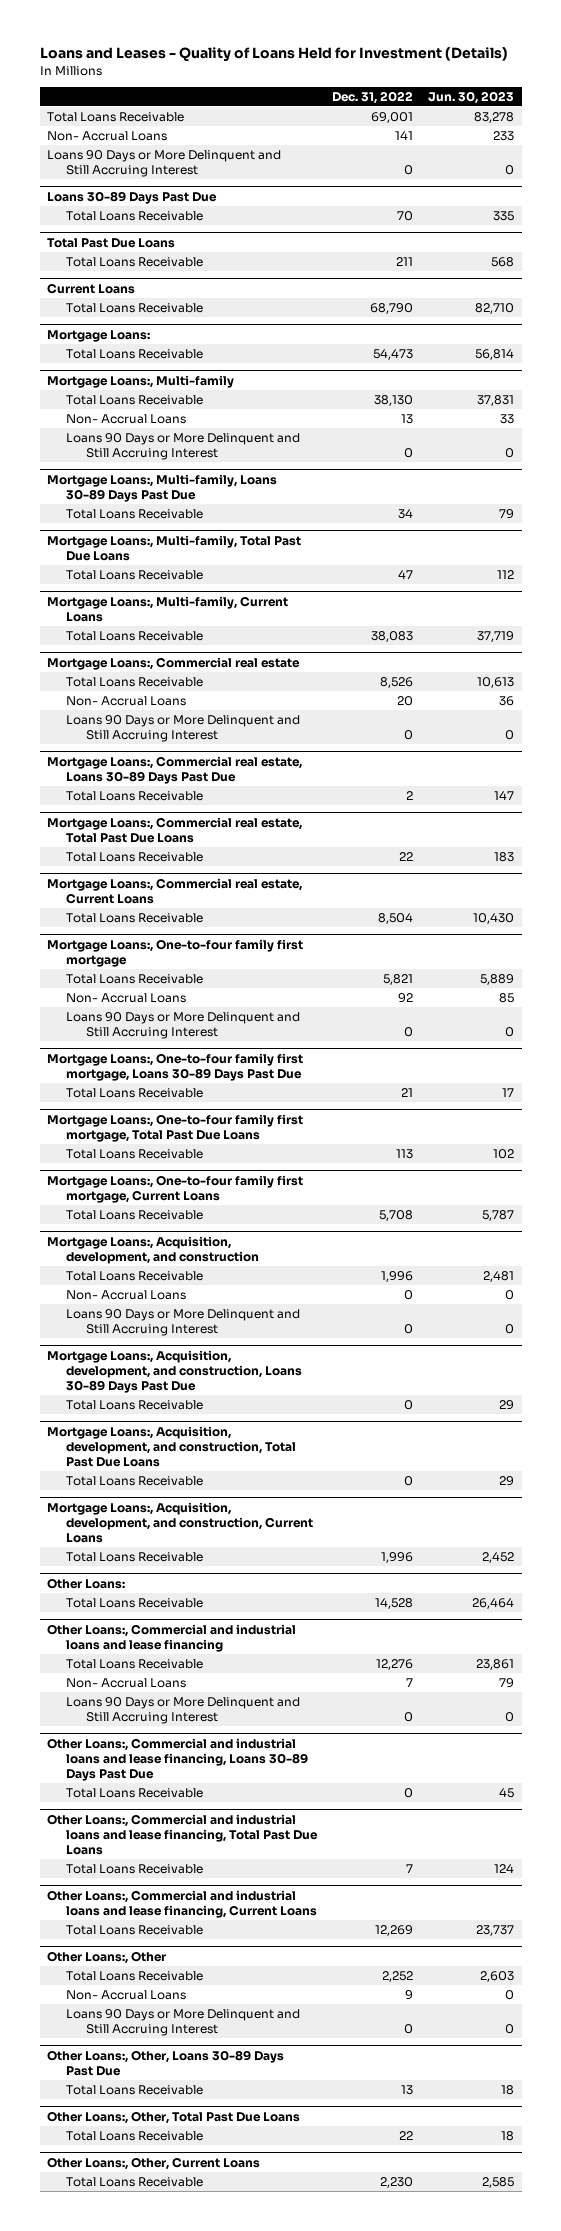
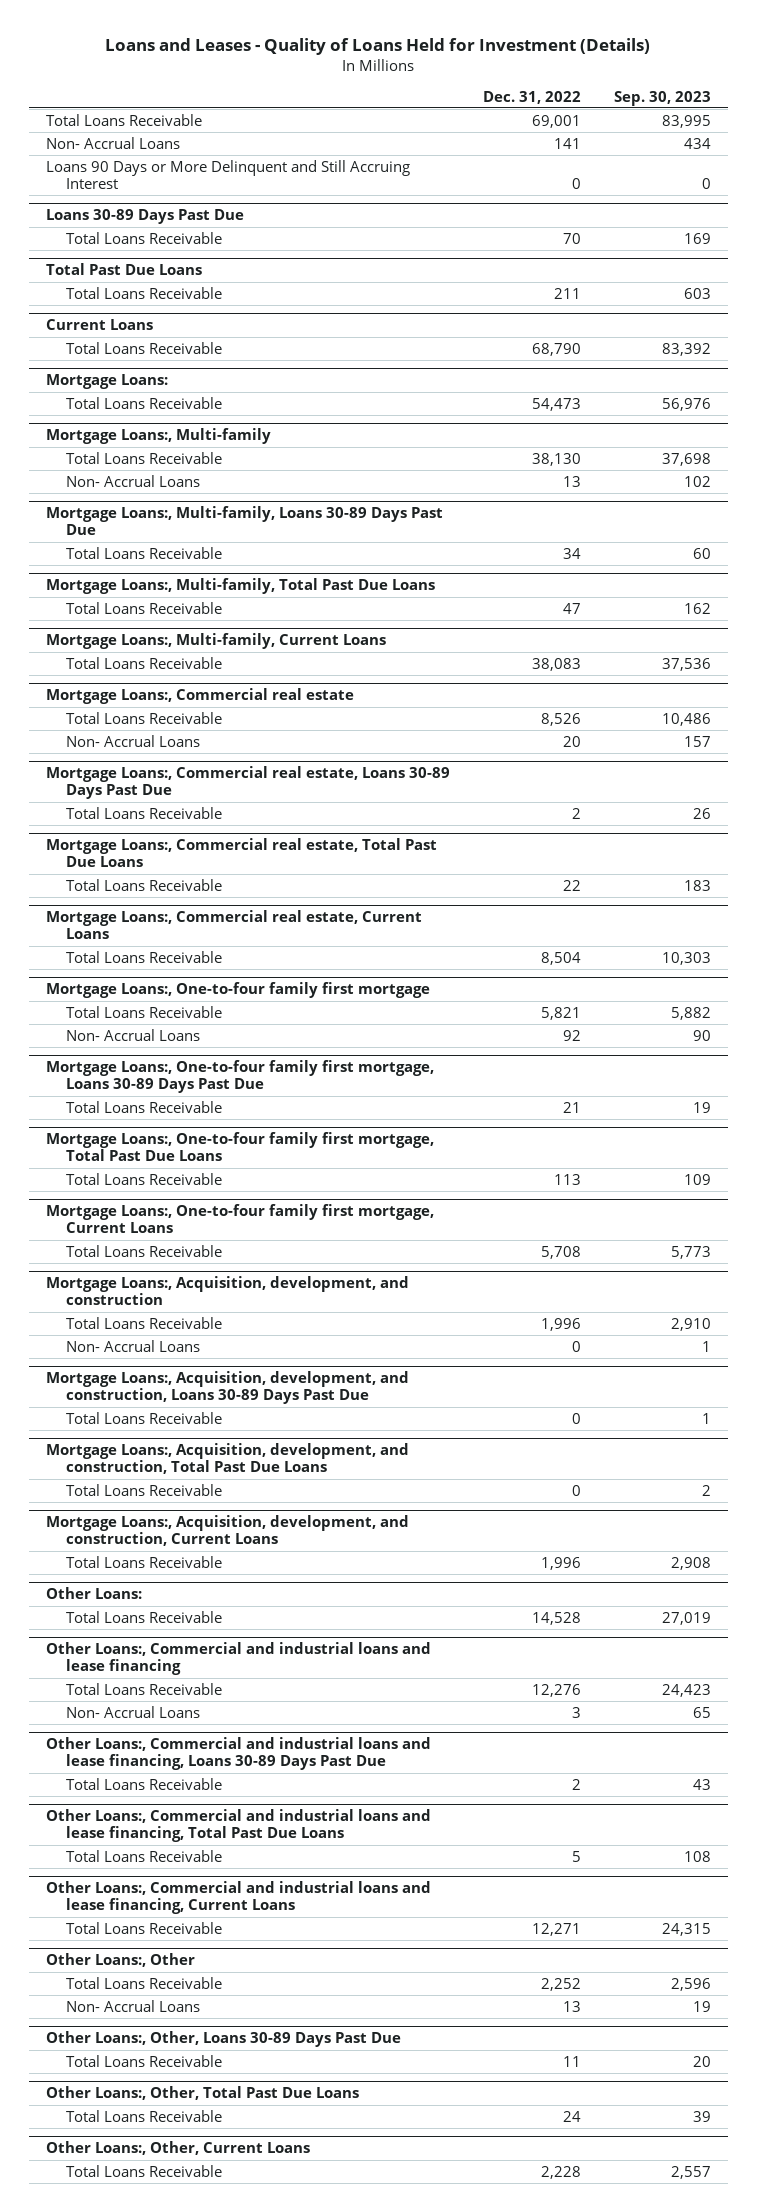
- | Dec. 31, 2022 | Jun. 30, 2023
+ | Dec. 31, 2022 | Sep. 30, 2023
@ Mortgage Loans:, Multi-family
- Loans 90 Days or More Delinquent and Still Accruing Interest | 0 | 0
@ Mortgage Loans:, Commercial real estate
- Loans 90 Days or More Delinquent and Still Accruing Interest | 0 | 0
@ Mortgage Loans:, One-to-four family first mortgage
- Loans 90 Days or More Delinquent and Still Accruing Interest | 0 | 0
@ Mortgage Loans:, Acquisition, development, and construction
- Loans 90 Days or More Delinquent and Still Accruing Interest | 0 | 0
@ Other Loans:, Commercial and industrial loans and lease financing
- Non- Accrual Loans | 7 | 79
- Loans 90 Days or More Delinquent and Still Accruing Interest | 0 | 0
+ Non- Accrual Loans | 3 | 65
@ Other Loans:, Commercial and industrial loans and lease financing, Loans 30-89 Days Past Due
- Total Loans Receivable | 0 | 45
+ Total Loans Receivable | 2 | 43
@ Other Loans:, Commercial and industrial loans and lease financing, Total Past Due Loans
- Total Loans Receivable | 7 | 124
+ Total Loans Receivable | 5 | 108
@ Other Loans:, Commercial and industrial loans and lease financing, Current Loans
- Total Loans Receivable | 12,269 | 23,737
+ Total Loans Receivable | 12,271 | 24,315
@ Other Loans:, Other
- Non- Accrual Loans | 9 | 0
- Loans 90 Days or More Delinquent and Still Accruing Interest | 0 | 0
+ Non- Accrual Loans | 13 | 19
@ Other Loans:, Other, Loans 30-89 Days Past Due
- Total Loans Receivable | 13 | 18
+ Total Loans Receivable | 11 | 20
@ Other Loans:, Other, Total Past Due Loans
- Total Loans Receivable | 22 | 18
+ Total Loans Receivable | 24 | 39
@ Other Loans:, Other, Current Loans
- Total Loans Receivable | 2,230 | 2,585
+ Total Loans Receivable | 2,228 | 2,557

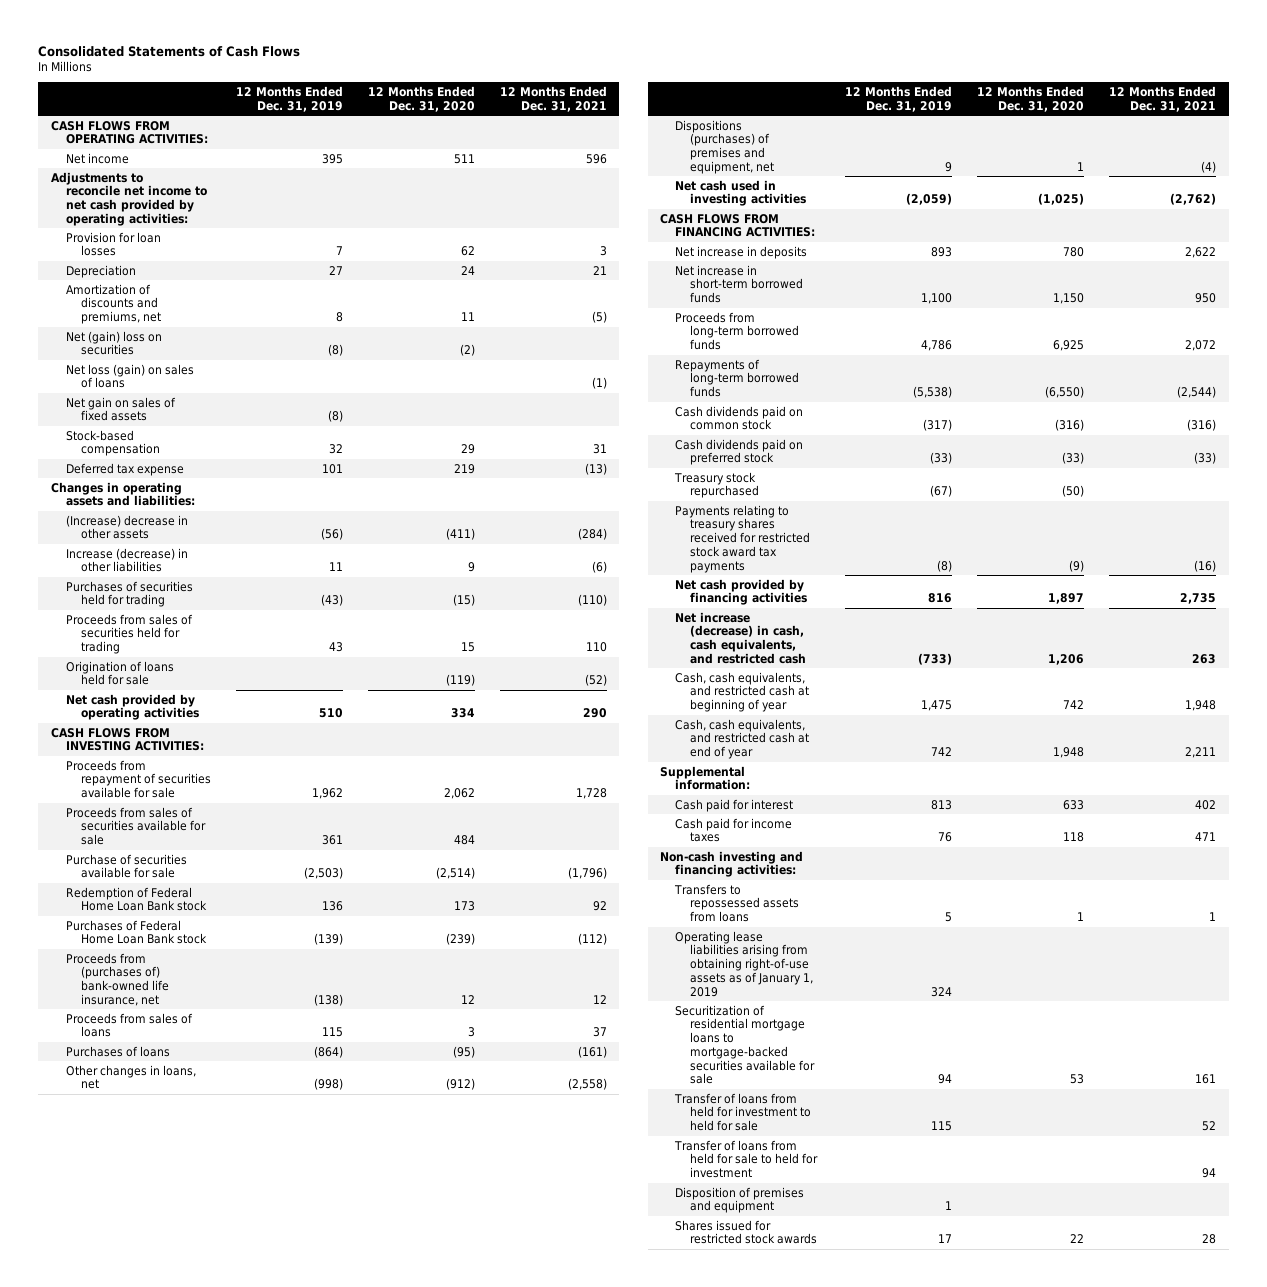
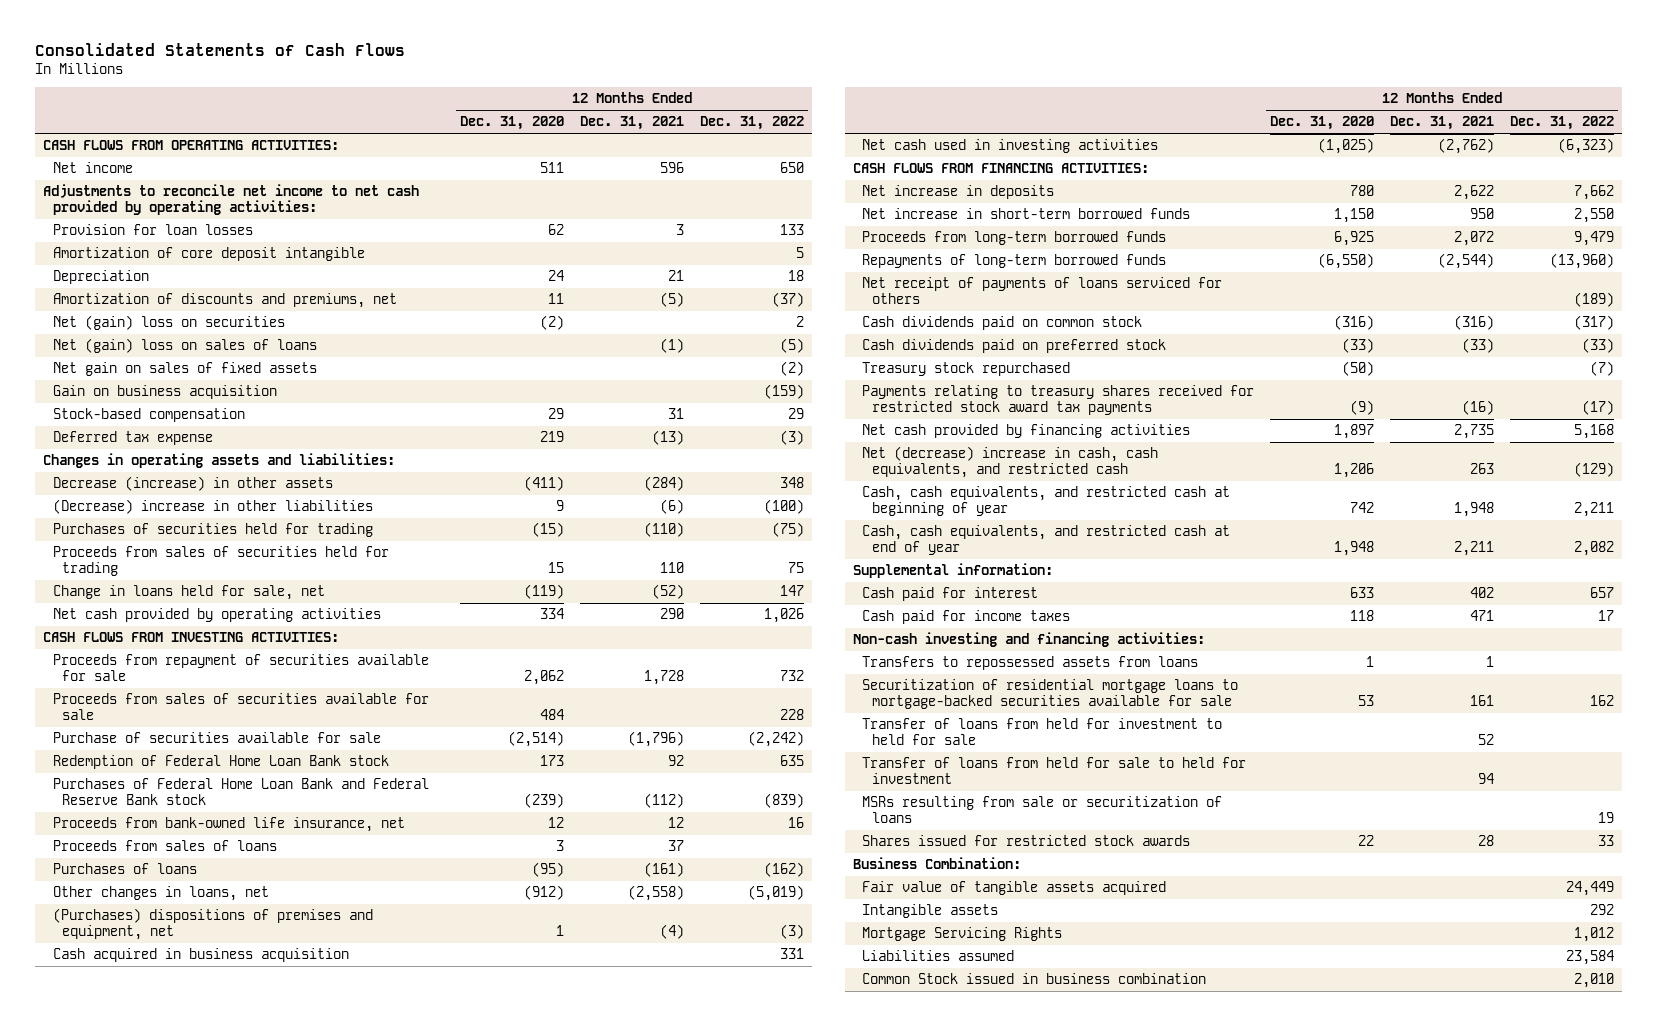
- | 12 Months Ended Dec. 31, 2019 | 12 Months Ended Dec. 31, 2020 | 12 Months Ended Dec. 31, 2021
+ | 12 Months Ended Dec. 31, 2020 | 12 Months Ended Dec. 31, 2021 | 12 Months Ended Dec. 31, 2022
+ Amortization of core deposit intangible | | | 5
- Net loss (gain) on sales of loans | | | (1)
+ Net (gain) loss on sales of loans | | (1) | (5)
+ Gain on business acquisition | | | (159)
- (Increase) decrease in other assets | (56) | (411) | (284)
- Increase (decrease) in other liabilities | 11 | 9 | (6)
+ Decrease (increase) in other assets | (411) | (284) | 348
+ (Decrease) increase in other liabilities | 9 | (6) | (100)
- Origination of loans held for sale | | (119) | (52)
+ Change in loans held for sale, net | (119) | (52) | 147
- Purchases of Federal Home Loan Bank stock | (139) | (239) | (112)
- Proceeds from (purchases of) bank-owned life insurance, net | (138) | 12 | 12
+ Purchases of Federal Home Loan Bank and Federal Reserve Bank stock | (239) | (112) | (839)
+ Proceeds from bank-owned life insurance, net | 12 | 12 | 16
- Dispositions (purchases) of premises and equipment, net | 9 | 1 | (4)
+ (Purchases) dispositions of premises and equipment, net | 1 | (4) | (3)
+ Cash acquired in business acquisition | | | 331
+ Net receipt of payments of loans serviced for others | | | (189)
- Net increase (decrease) in cash, cash equivalents, and restricted cash | (733) | 1,206 | 263
+ Net (decrease) increase in cash, cash equivalents, and restricted cash | 1,206 | 263 | (129)
- Operating lease liabilities arising from obtaining right-of-use assets as of January 1, 2019 | 324 | |
- Disposition of premises and equipment | 1 | |
+ MSRs resulting from sale or securitization of loans | | | 19
+ Business Combination:
+ Fair value of tangible assets acquired | | | 24,449
+ Intangible assets | | | 292
+ Mortgage Servicing Rights | | | 1,012
+ Liabilities assumed | | | 23,584
+ Common Stock issued in business combination | | | 2,010

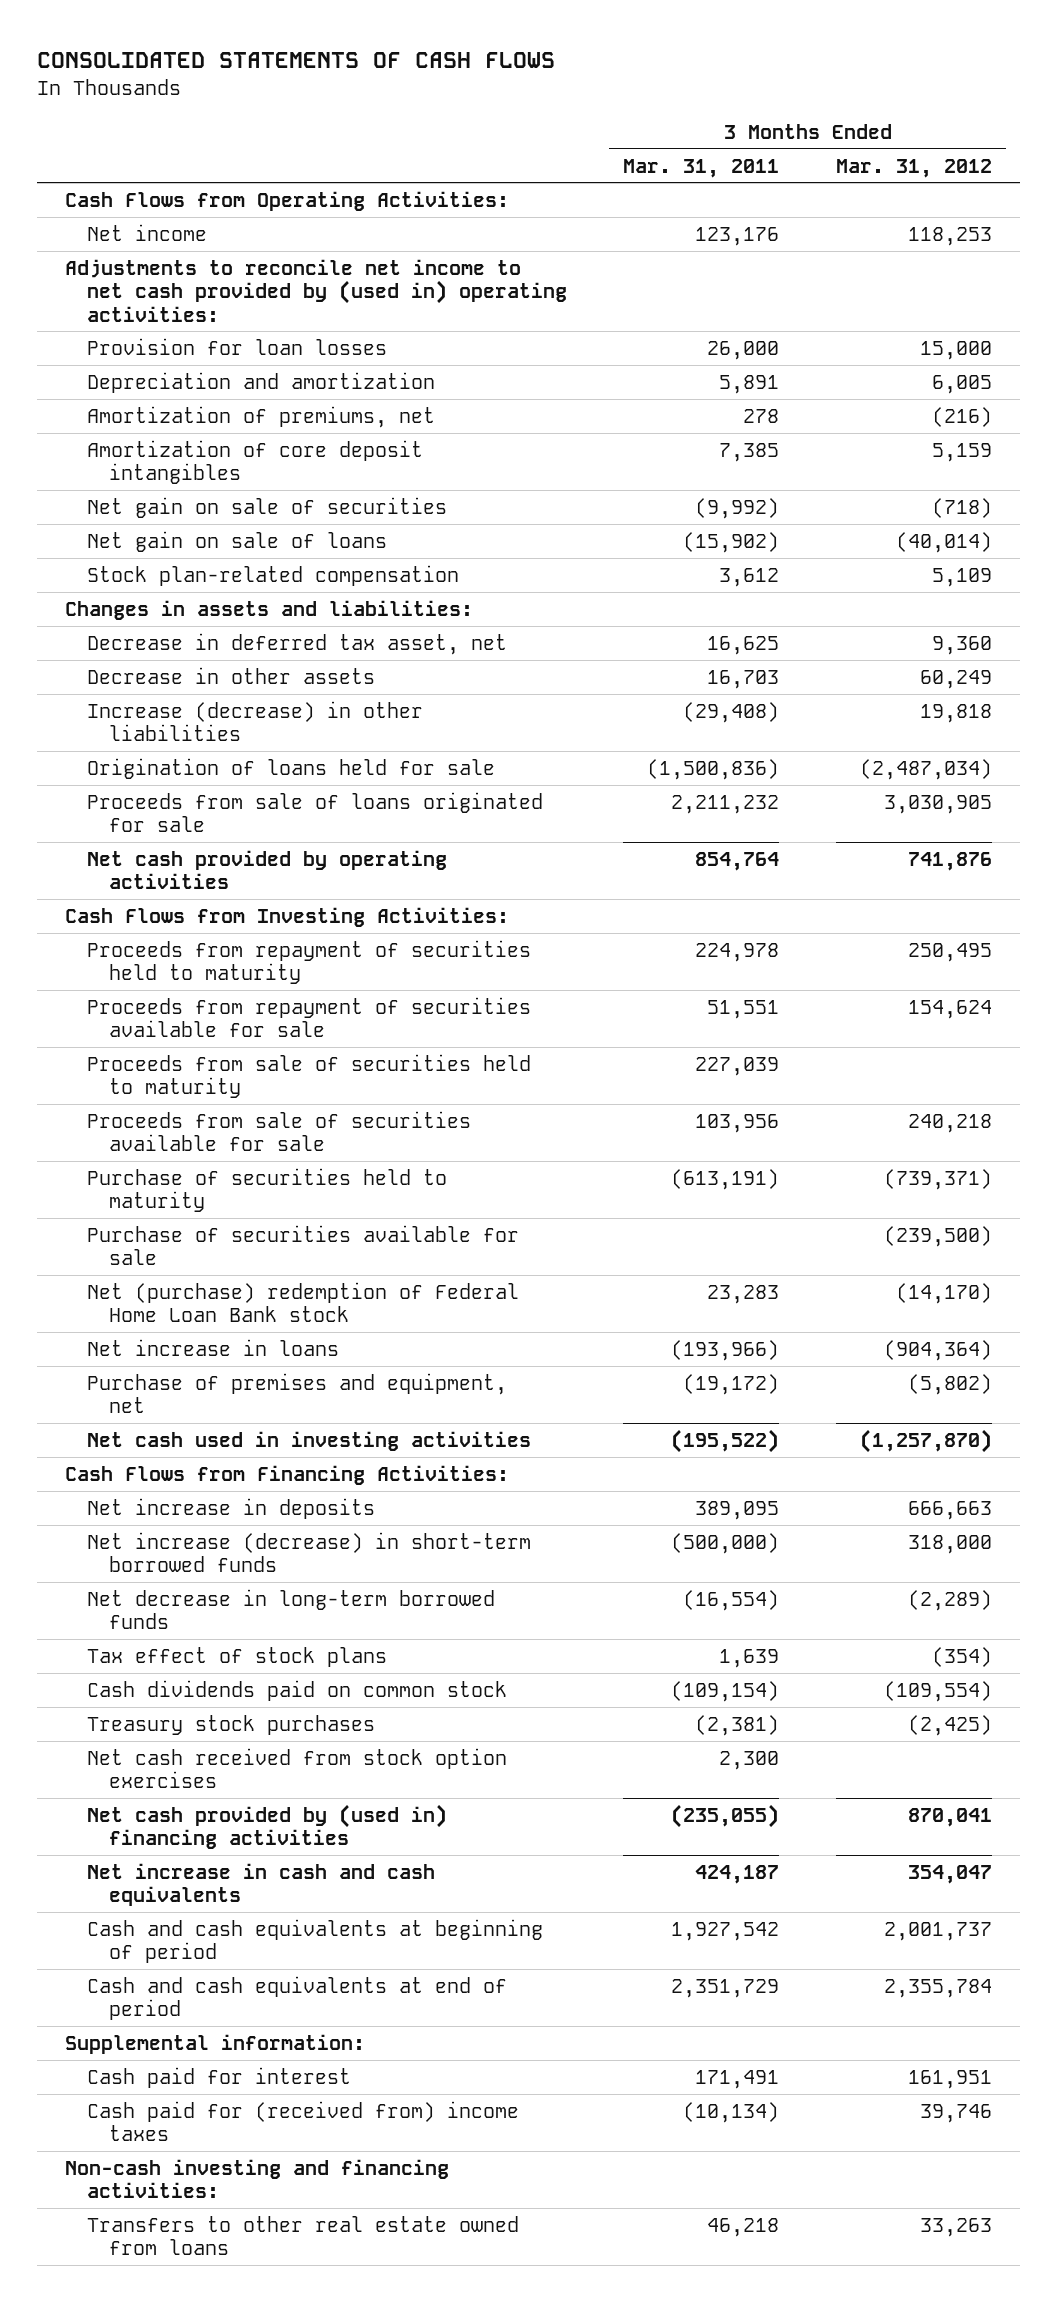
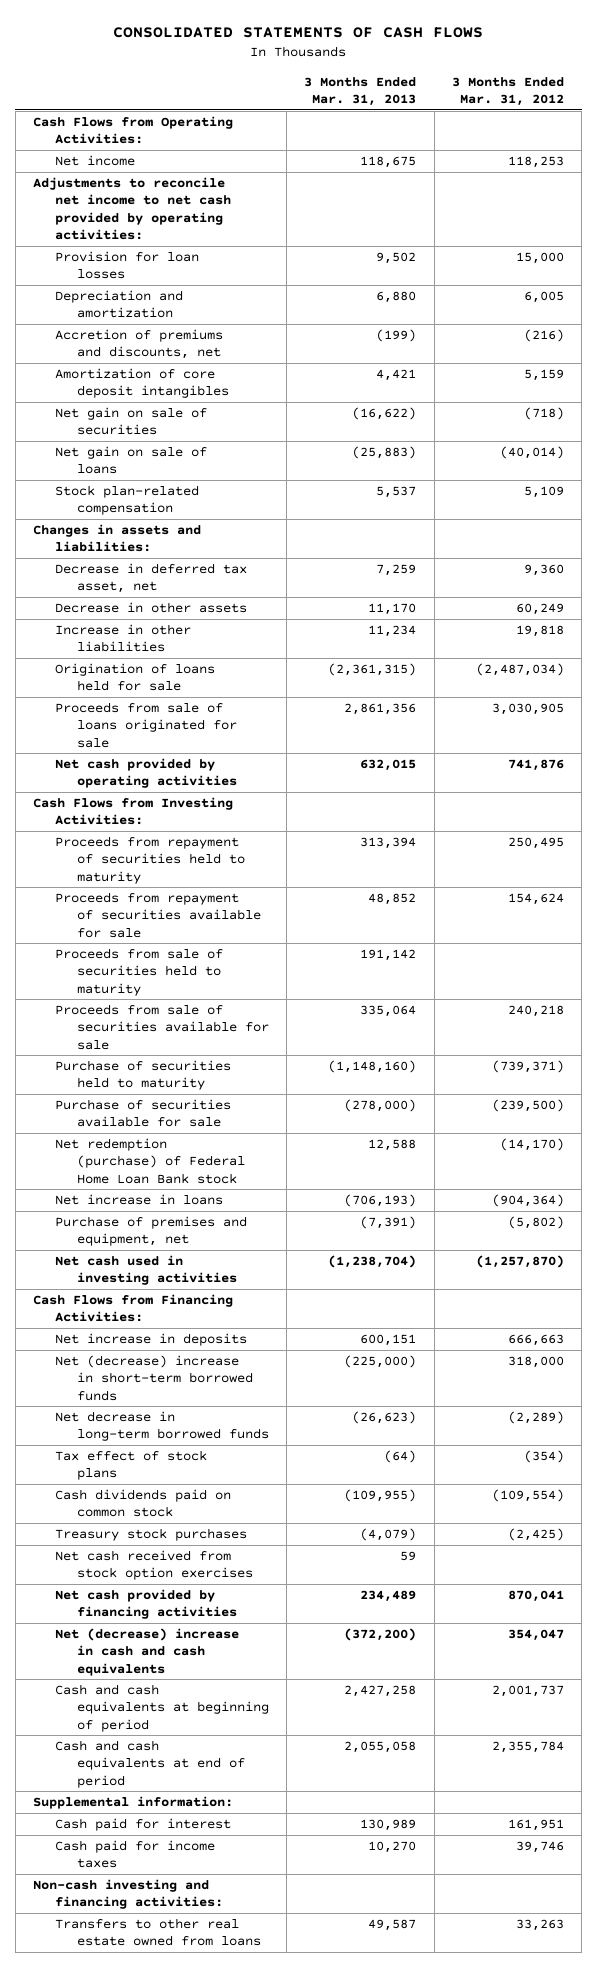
- | 3 Months Ended Mar. 31, 2011 | 3 Months Ended Mar. 31, 2012
+ | 3 Months Ended Mar. 31, 2013 | 3 Months Ended Mar. 31, 2012
- Adjustments to reconcile net income to net cash provided by (used in) operating activities:
+ Adjustments to reconcile net income to net cash provided by operating activities:
- Amortization of premiums, net | 278 | (216)
+ Accretion of premiums and discounts, net | (199) | (216)
- Increase (decrease) in other liabilities | (29,408) | 19,818
+ Increase in other liabilities | 11,234 | 19,818
- Net (purchase) redemption of Federal Home Loan Bank stock | 23,283 | (14,170)
+ Net redemption (purchase) of Federal Home Loan Bank stock | 12,588 | (14,170)
- Net increase (decrease) in short-term borrowed funds | (500,000) | 318,000
+ Net (decrease) increase in short-term borrowed funds | (225,000) | 318,000
- Net cash provided by (used in) financing activities | (235,055) | 870,041
- Net increase in cash and cash equivalents | 424,187 | 354,047
+ Net cash provided by financing activities | 234,489 | 870,041
+ Net (decrease) increase in cash and cash equivalents | (372,200) | 354,047
- Cash paid for (received from) income taxes | (10,134) | 39,746
+ Cash paid for income taxes | 10,270 | 39,746

